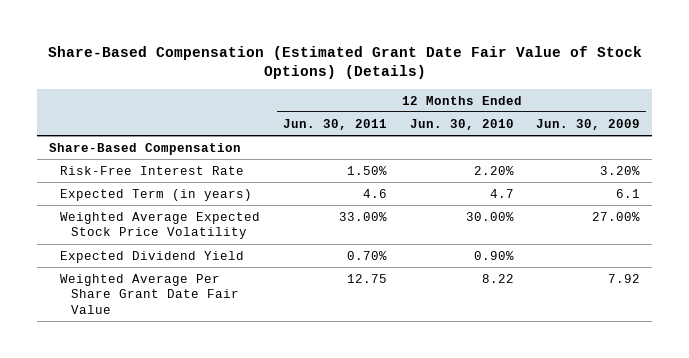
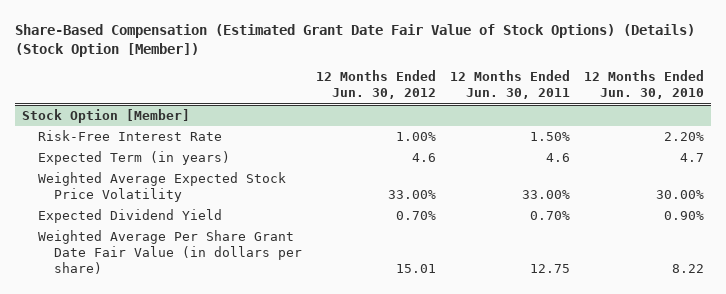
- Share-Based Compensation (Estimated Grant Date Fair Value of Stock Options) (Details)
+ Share-Based Compensation (Estimated Grant Date Fair Value of Stock Options) (Details) (Stock Option [Member])
- | 12 Months Ended Jun. 30, 2011 | 12 Months Ended Jun. 30, 2010 | 12 Months Ended Jun. 30, 2009
+ | 12 Months Ended Jun. 30, 2012 | 12 Months Ended Jun. 30, 2011 | 12 Months Ended Jun. 30, 2010
- Share-Based Compensation
+ Stock Option [Member]
- Weighted Average Per Share Grant Date Fair Value | 12.75 | 8.22 | 7.92
+ Weighted Average Per Share Grant Date Fair Value (in dollars per share) | 15.01 | 12.75 | 8.22

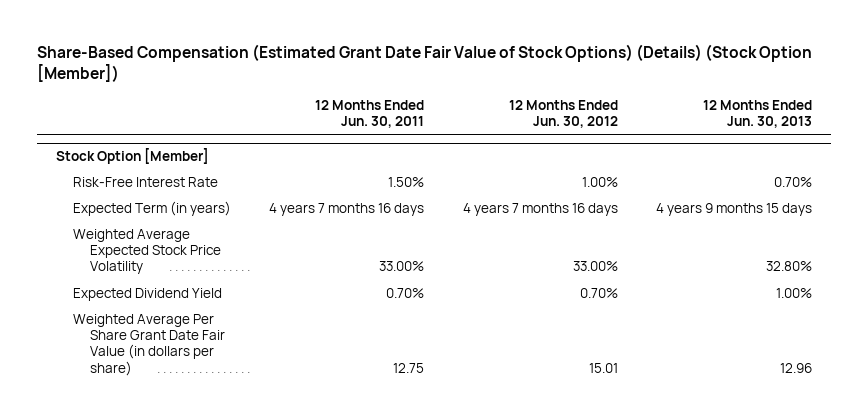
- | 12 Months Ended Jun. 30, 2012 | 12 Months Ended Jun. 30, 2011 | 12 Months Ended Jun. 30, 2010
+ | 12 Months Ended Jun. 30, 2011 | 12 Months Ended Jun. 30, 2012 | 12 Months Ended Jun. 30, 2013
@ Stock Option [Member]
- Expected Term (in years) | 4.6 | 4.6 | 4.7
+ Expected Term (in years) | 4 years 7 months 16 days | 4 years 7 months 16 days | 4 years 9 months 15 days

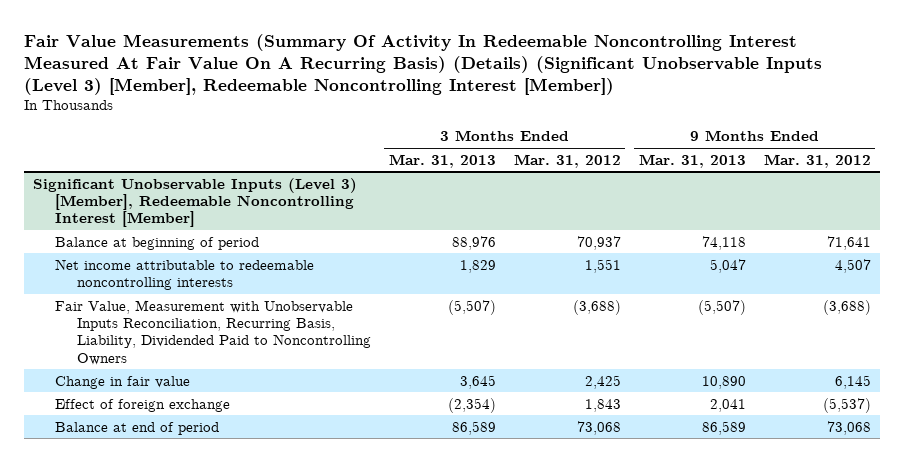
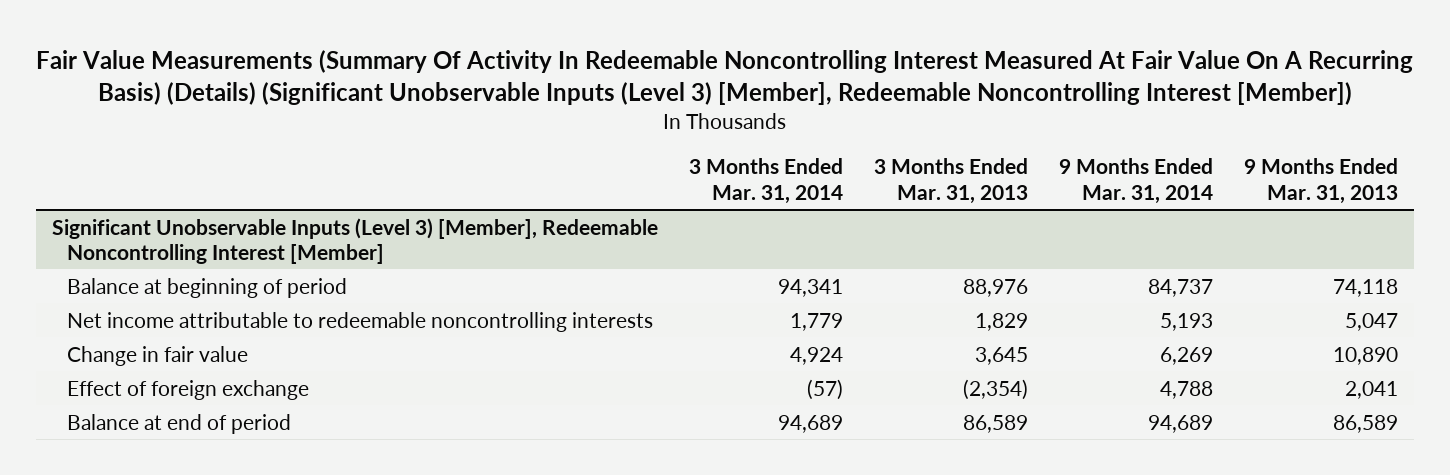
- | 3 Months Ended Mar. 31, 2013 | 3 Months Ended Mar. 31, 2012 | 9 Months Ended Mar. 31, 2013 | 9 Months Ended Mar. 31, 2012
+ | 3 Months Ended Mar. 31, 2014 | 3 Months Ended Mar. 31, 2013 | 9 Months Ended Mar. 31, 2014 | 9 Months Ended Mar. 31, 2013
@ Significant Unobservable Inputs (Level 3) [Member], Redeemable Noncontrolling Interest [Member]
- Fair Value, Measurement with Unobservable Inputs Reconciliation, Recurring Basis, Liability, Dividended Paid to Noncontrolling Owners | (5,507) | (3,688) | (5,507) | (3,688)

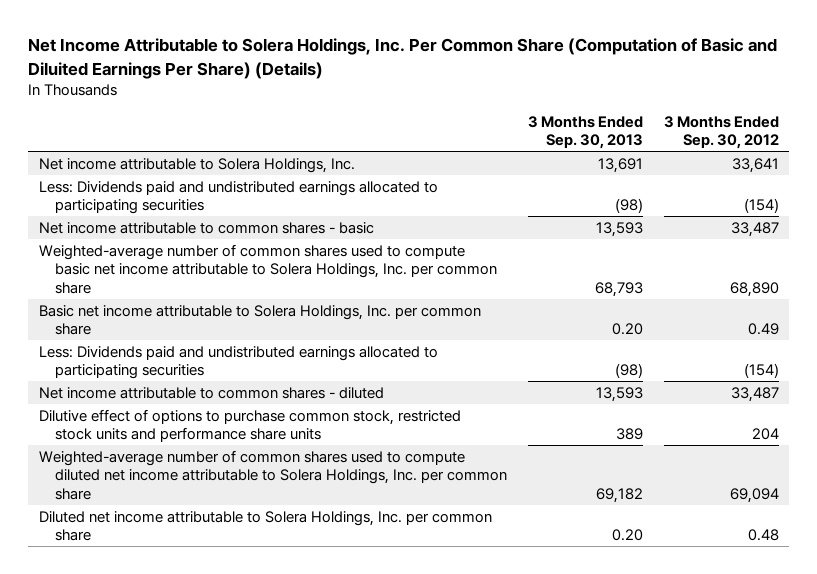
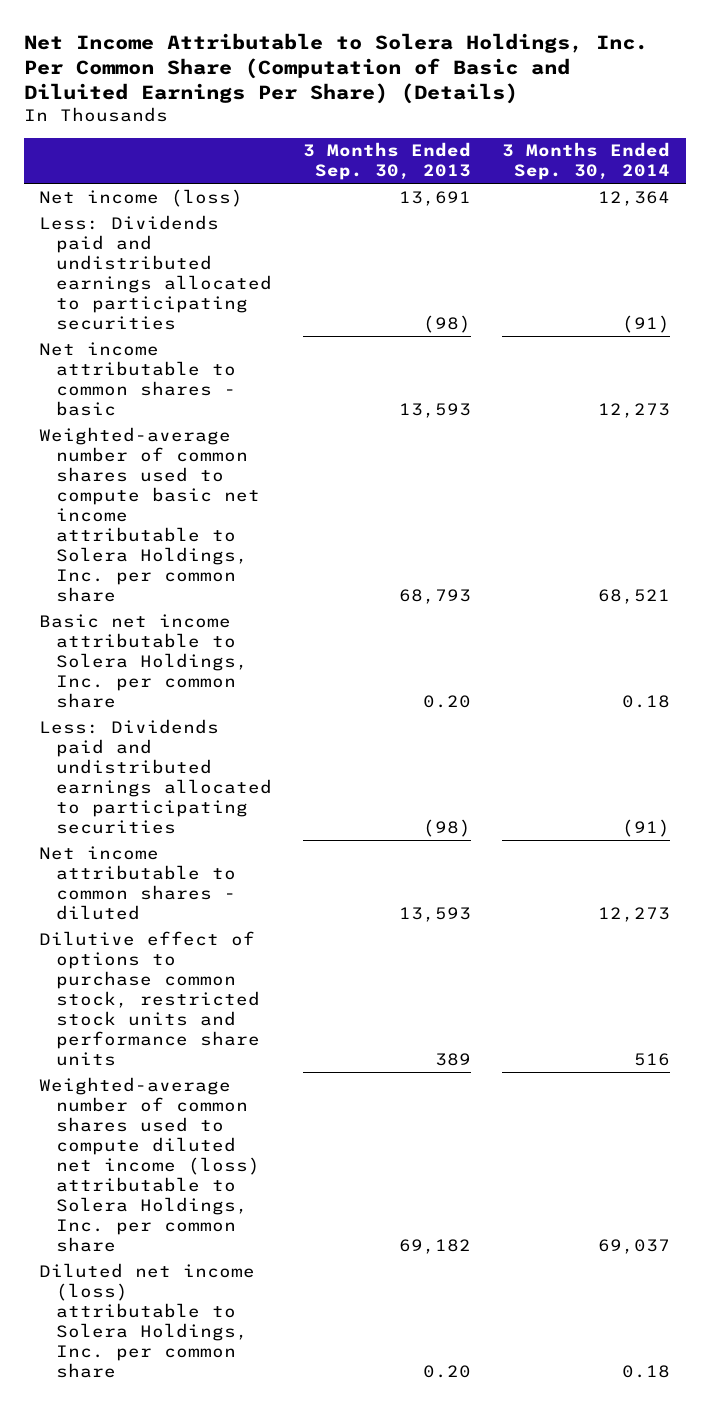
- | 3 Months Ended Sep. 30, 2013 | 3 Months Ended Sep. 30, 2012
+ | 3 Months Ended Sep. 30, 2013 | 3 Months Ended Sep. 30, 2014
- Net income attributable to Solera Holdings, Inc. | 13,691 | 33,641
+ Net income (loss) | 13,691 | 12,364
- Weighted-average number of common shares used to compute diluted net income attributable to Solera Holdings, Inc. per common share | 69,182 | 69,094
- Diluted net income attributable to Solera Holdings, Inc. per common share | 0.20 | 0.48
+ Weighted-average number of common shares used to compute diluted net income (loss) attributable to Solera Holdings, Inc. per common share | 69,182 | 69,037
+ Diluted net income (loss) attributable to Solera Holdings, Inc. per common share | 0.20 | 0.18

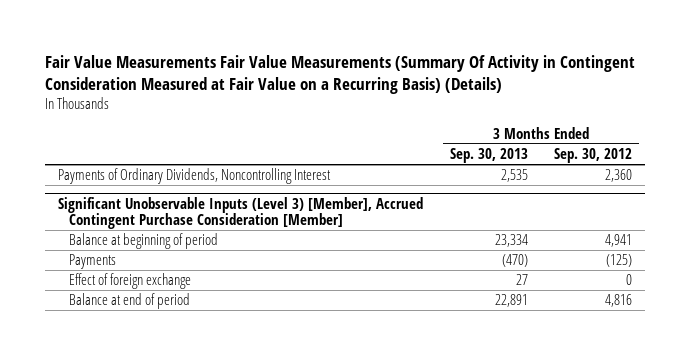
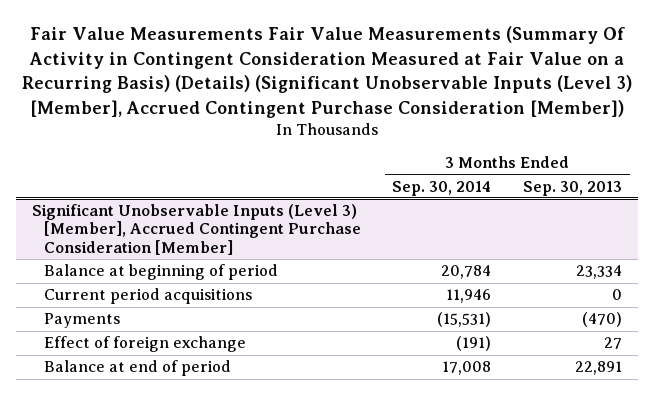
- Fair Value Measurements Fair Value Measurements (Summary Of Activity in Contingent Consideration Measured at Fair Value on a Recurring Basis) (Details)
+ Fair Value Measurements Fair Value Measurements (Summary Of Activity in Contingent Consideration Measured at Fair Value on a Recurring Basis) (Details) (Significant Unobservable Inputs (Level 3) [Member], Accrued Contingent Purchase Consideration [Member])
- | 3 Months Ended Sep. 30, 2013 | 3 Months Ended Sep. 30, 2012
+ | 3 Months Ended Sep. 30, 2014 | 3 Months Ended Sep. 30, 2013
- Payments of Ordinary Dividends, Noncontrolling Interest | 2,535 | 2,360
@ Significant Unobservable Inputs (Level 3) [Member], Accrued Contingent Purchase Consideration [Member]
+ Current period acquisitions | 11,946 | 0

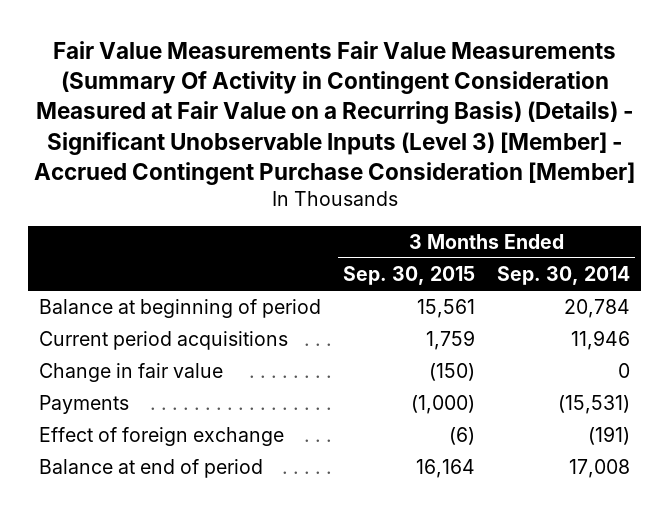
- Fair Value Measurements Fair Value Measurements (Summary Of Activity in Contingent Consideration Measured at Fair Value on a Recurring Basis) (Details) (Significant Unobservable Inputs (Level 3) [Member], Accrued Contingent Purchase Consideration [Member])
+ Fair Value Measurements Fair Value Measurements (Summary Of Activity in Contingent Consideration Measured at Fair Value on a Recurring Basis) (Details) - Significant Unobservable Inputs (Level 3) [Member] - Accrued Contingent Purchase Consideration [Member]
- | 3 Months Ended Sep. 30, 2014 | 3 Months Ended Sep. 30, 2013
+ | 3 Months Ended Sep. 30, 2015 | 3 Months Ended Sep. 30, 2014
- Significant Unobservable Inputs (Level 3) [Member], Accrued Contingent Purchase Consideration [Member]
+ Change in fair value | (150) | 0

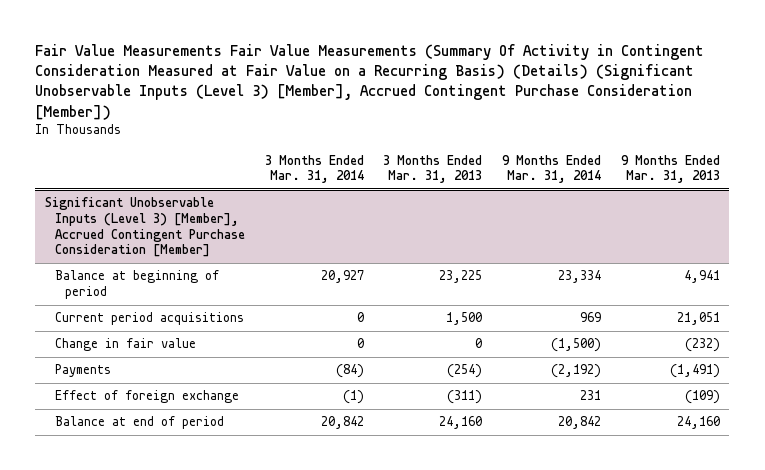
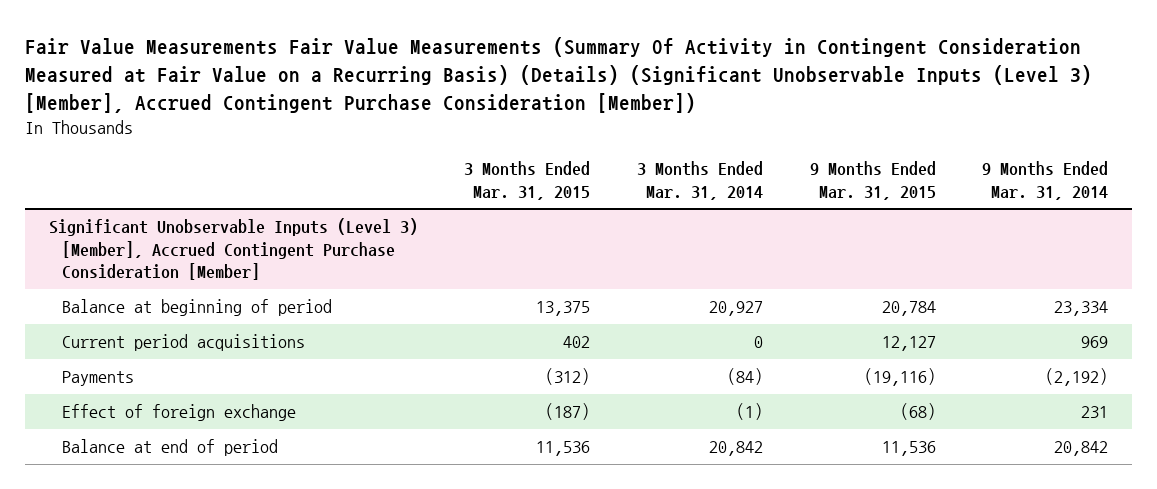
- | 3 Months Ended Mar. 31, 2014 | 3 Months Ended Mar. 31, 2013 | 9 Months Ended Mar. 31, 2014 | 9 Months Ended Mar. 31, 2013
+ | 3 Months Ended Mar. 31, 2015 | 3 Months Ended Mar. 31, 2014 | 9 Months Ended Mar. 31, 2015 | 9 Months Ended Mar. 31, 2014
@ Significant Unobservable Inputs (Level 3) [Member], Accrued Contingent Purchase Consideration [Member]
- Change in fair value | 0 | 0 | (1,500) | (232)

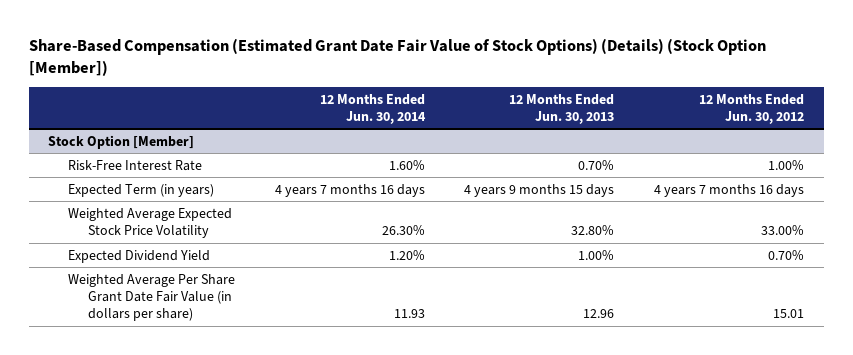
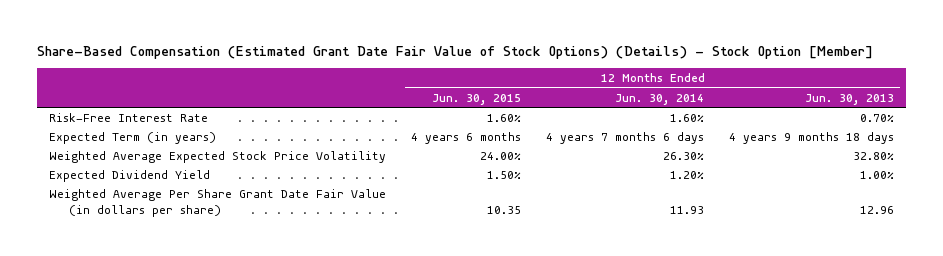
- Share-Based Compensation (Estimated Grant Date Fair Value of Stock Options) (Details) (Stock Option [Member])
+ Share-Based Compensation (Estimated Grant Date Fair Value of Stock Options) (Details) - Stock Option [Member]
- | 12 Months Ended Jun. 30, 2014 | 12 Months Ended Jun. 30, 2013 | 12 Months Ended Jun. 30, 2012
+ | 12 Months Ended Jun. 30, 2015 | 12 Months Ended Jun. 30, 2014 | 12 Months Ended Jun. 30, 2013
- Stock Option [Member]
- Expected Term (in years) | 4 years 7 months 16 days | 4 years 9 months 15 days | 4 years 7 months 16 days
+ Expected Term (in years) | 4 years 6 months | 4 years 7 months 6 days | 4 years 9 months 18 days

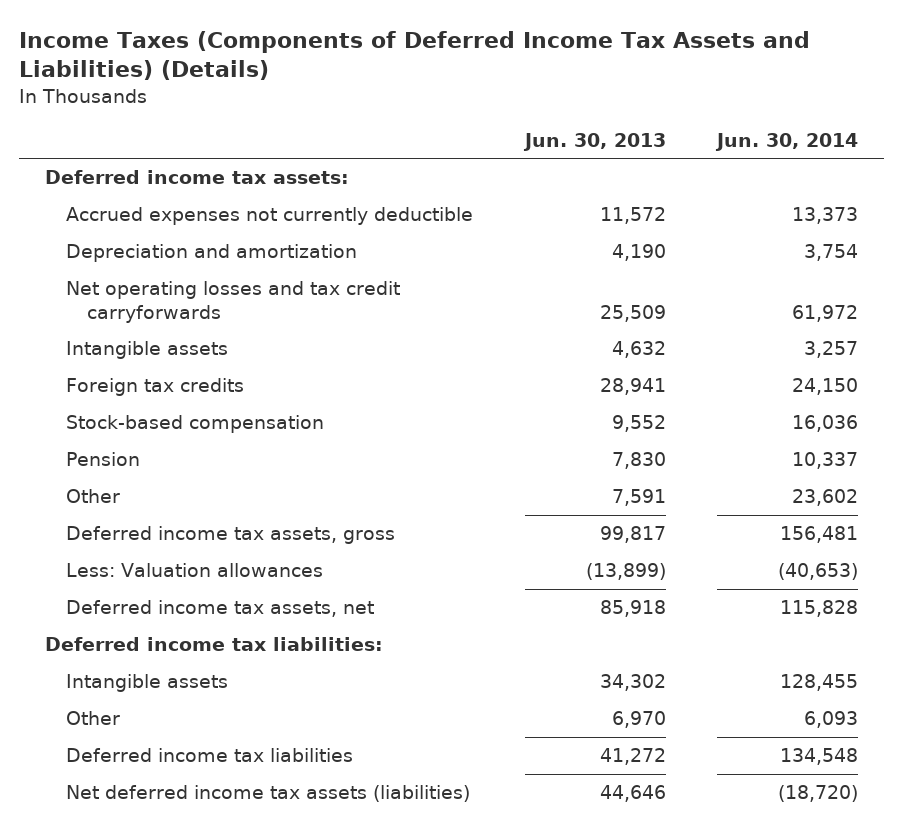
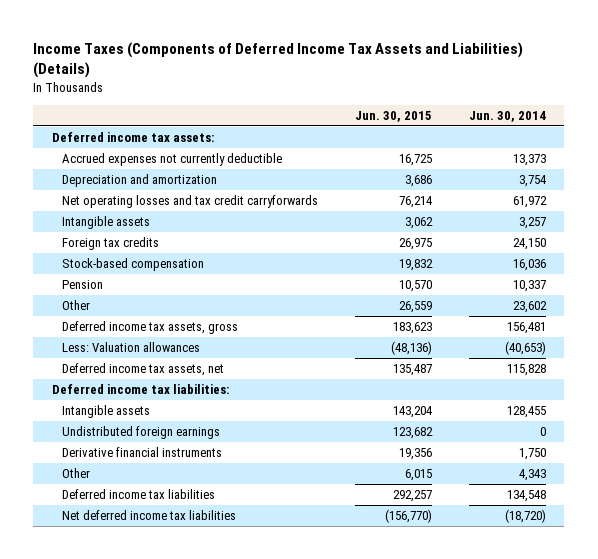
- | Jun. 30, 2013 | Jun. 30, 2014
+ | Jun. 30, 2015 | Jun. 30, 2014
- Other | 6,970 | 6,093
+ Undistributed foreign earnings | 123,682 | 0
+ Derivative financial instruments | 19,356 | 1,750
+ Other | 6,015 | 4,343
- Net deferred income tax assets (liabilities) | 44,646 | (18,720)
+ Net deferred income tax liabilities | (156,770) | (18,720)

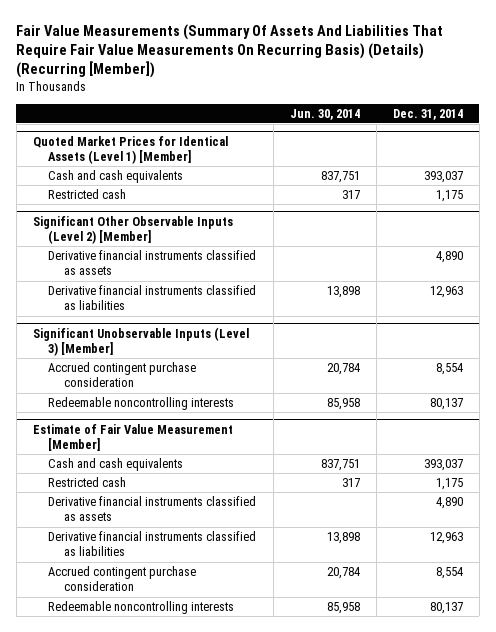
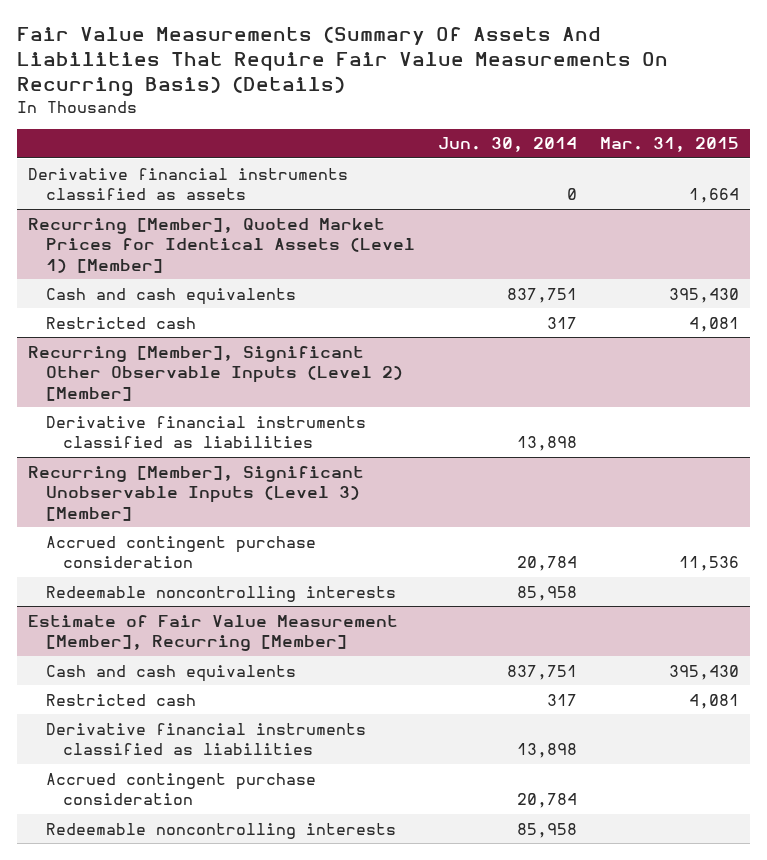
- Fair Value Measurements (Summary Of Assets And Liabilities That Require Fair Value Measurements On Recurring Basis) (Details) (Recurring [Member])
+ Fair Value Measurements (Summary Of Assets And Liabilities That Require Fair Value Measurements On Recurring Basis) (Details)
- | Jun. 30, 2014 | Dec. 31, 2014
+ | Jun. 30, 2014 | Mar. 31, 2015
- Quoted Market Prices for Identical Assets (Level 1) [Member]
+ Derivative financial instruments classified as assets | 0 | 1,664
+ Recurring [Member], Quoted Market Prices for Identical Assets (Level 1) [Member]
- Significant Other Observable Inputs (Level 2) [Member]
- Derivative financial instruments classified as assets | | 4,890
+ Recurring [Member], Significant Other Observable Inputs (Level 2) [Member]
- Significant Unobservable Inputs (Level 3) [Member]
+ Recurring [Member], Significant Unobservable Inputs (Level 3) [Member]
- Estimate of Fair Value Measurement [Member]
+ Estimate of Fair Value Measurement [Member], Recurring [Member]
- Derivative financial instruments classified as assets | | 4,890

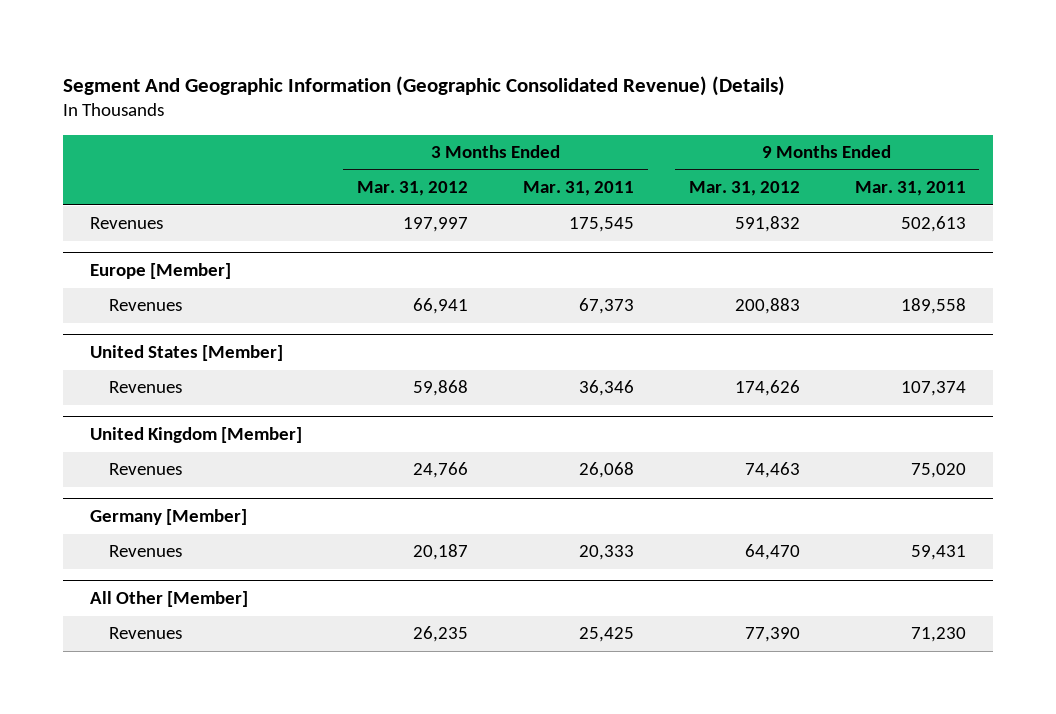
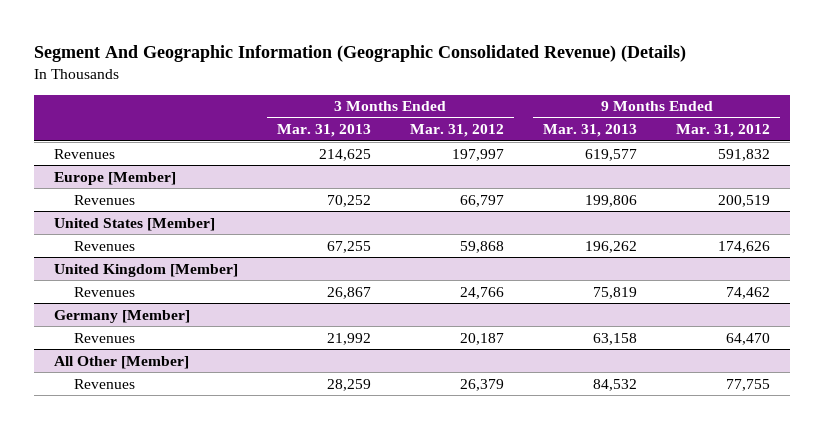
- | 3 Months Ended Mar. 31, 2012 | 3 Months Ended Mar. 31, 2011 | 9 Months Ended Mar. 31, 2012 | 9 Months Ended Mar. 31, 2011
+ | 3 Months Ended Mar. 31, 2013 | 3 Months Ended Mar. 31, 2012 | 9 Months Ended Mar. 31, 2013 | 9 Months Ended Mar. 31, 2012
@ Europe [Member]
- Revenues | 66,941 | 67,373 | 200,883 | 189,558
+ Revenues | 70,252 | 66,797 | 199,806 | 200,519
@ United Kingdom [Member]
- Revenues | 24,766 | 26,068 | 74,463 | 75,020
+ Revenues | 26,867 | 24,766 | 75,819 | 74,462
@ All Other [Member]
- Revenues | 26,235 | 25,425 | 77,390 | 71,230
+ Revenues | 28,259 | 26,379 | 84,532 | 77,755

